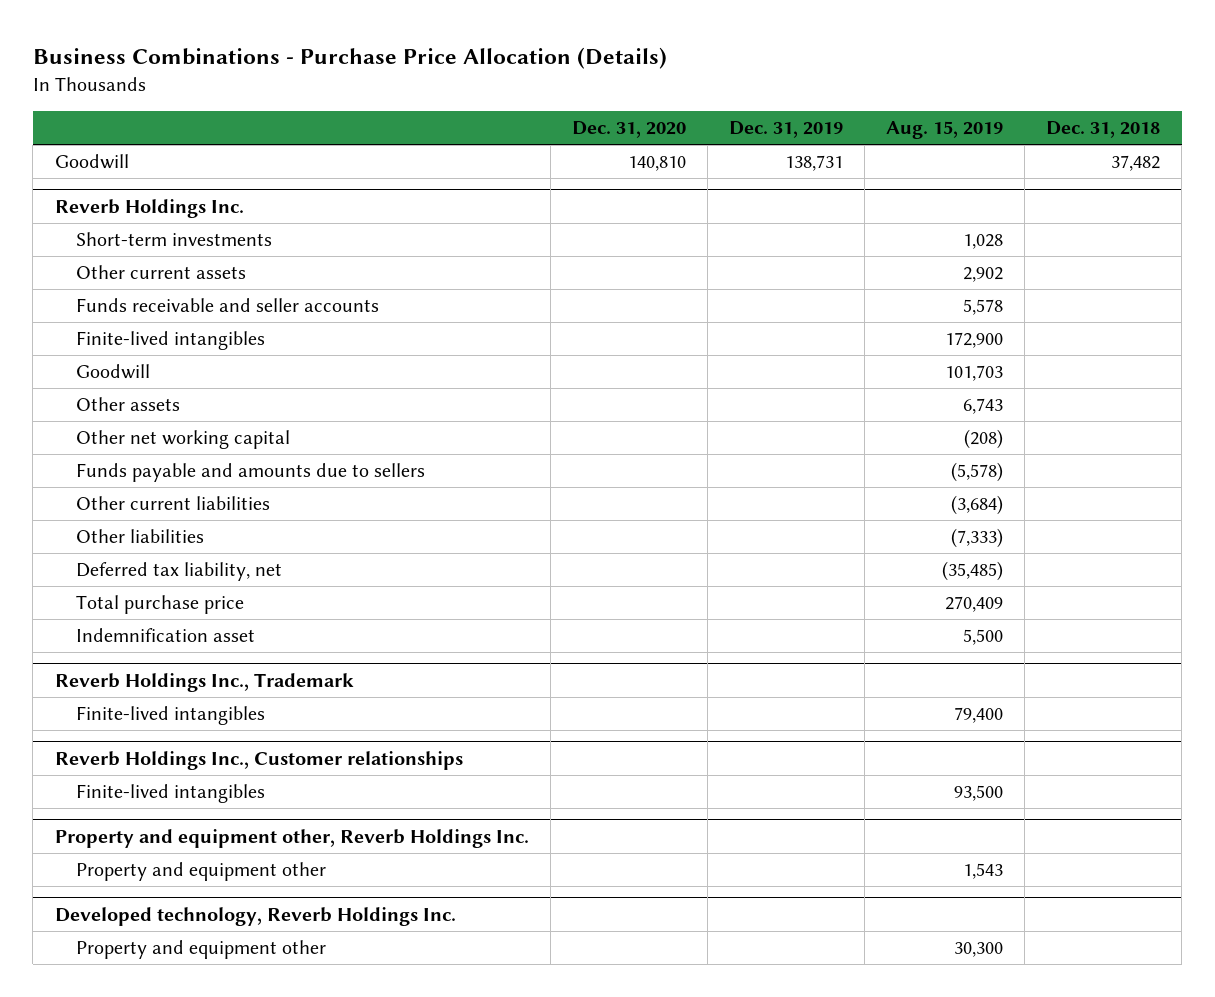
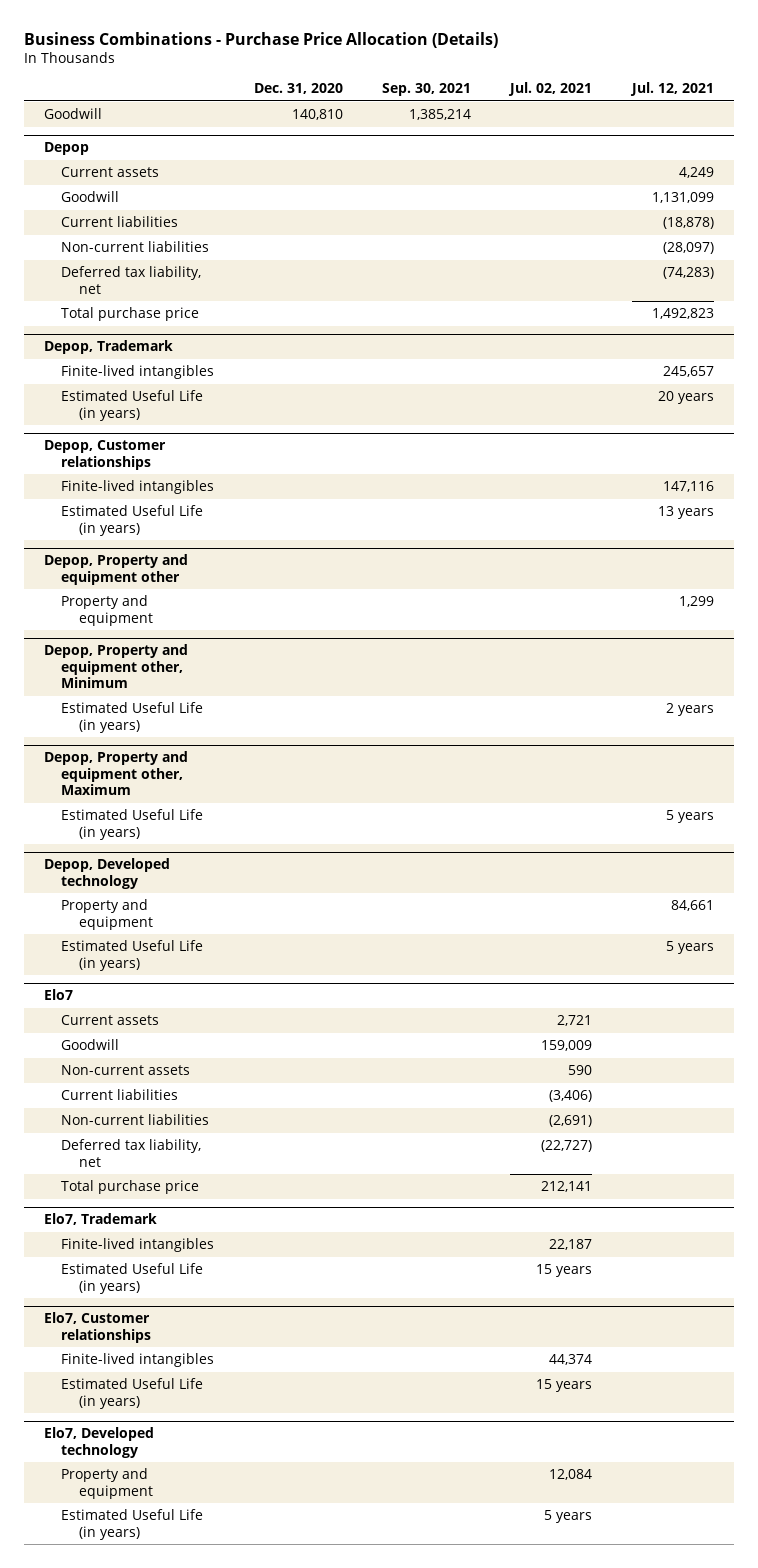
- | Dec. 31, 2020 | Dec. 31, 2019 | Aug. 15, 2019 | Dec. 31, 2018
+ | Dec. 31, 2020 | Sep. 30, 2021 | Jul. 02, 2021 | Jul. 12, 2021
- Reverb Holdings Inc.
- Short-term investments | | | 1,028 |
- Other current assets | | | 2,902 |
- Funds receivable and seller accounts | | | 5,578 |
- Finite-lived intangibles | | | 172,900 |
- Goodwill | | | 101,703 |
- Other assets | | | 6,743 |
- Other net working capital | | | (208) |
- Funds payable and amounts due to sellers | | | (5,578) |
- Other current liabilities | | | (3,684) |
- Other liabilities | | | (7,333) |
- Deferred tax liability, net | | | (35,485) |
- Total purchase price | | | 270,409 |
- Indemnification asset | | | 5,500 |
- Reverb Holdings Inc., Trademark
- Finite-lived intangibles | | | 79,400 |
- Reverb Holdings Inc., Customer relationships
- Finite-lived intangibles | | | 93,500 |
- Property and equipment other, Reverb Holdings Inc.
- Property and equipment other | | | 1,543 |
- Developed technology, Reverb Holdings Inc.
- Property and equipment other | | | 30,300 |
+ Depop
+ Current assets | | | | 4,249
+ Goodwill | | | | 1,131,099
+ Current liabilities | | | | (18,878)
+ Non-current liabilities | | | | (28,097)
+ Deferred tax liability, net | | | | (74,283)
+ Total purchase price | | | | 1,492,823
+ Depop, Trademark
+ Finite-lived intangibles | | | | 245,657
+ Estimated Useful Life (in years) | | | | 20 years
+ Depop, Customer relationships
+ Finite-lived intangibles | | | | 147,116
+ Estimated Useful Life (in years) | | | | 13 years
+ Depop, Property and equipment other
+ Property and equipment | | | | 1,299
+ Depop, Property and equipment other, Minimum
+ Estimated Useful Life (in years) | | | | 2 years
+ Depop, Property and equipment other, Maximum
+ Estimated Useful Life (in years) | | | | 5 years
+ Depop, Developed technology
+ Property and equipment | | | | 84,661
+ Estimated Useful Life (in years) | | | | 5 years
+ Elo7
+ Current assets | | | 2,721 |
+ Goodwill | | | 159,009 |
+ Non-current assets | | | 590 |
+ Current liabilities | | | (3,406) |
+ Non-current liabilities | | | (2,691) |
+ Deferred tax liability, net | | | (22,727) |
+ Total purchase price | | | 212,141 |
+ Elo7, Trademark
+ Finite-lived intangibles | | | 22,187 |
+ Estimated Useful Life (in years) | | | 15 years |
+ Elo7, Customer relationships
+ Finite-lived intangibles | | | 44,374 |
+ Estimated Useful Life (in years) | | | 15 years |
+ Elo7, Developed technology
+ Property and equipment | | | 12,084 |
+ Estimated Useful Life (in years) | | | 5 years |

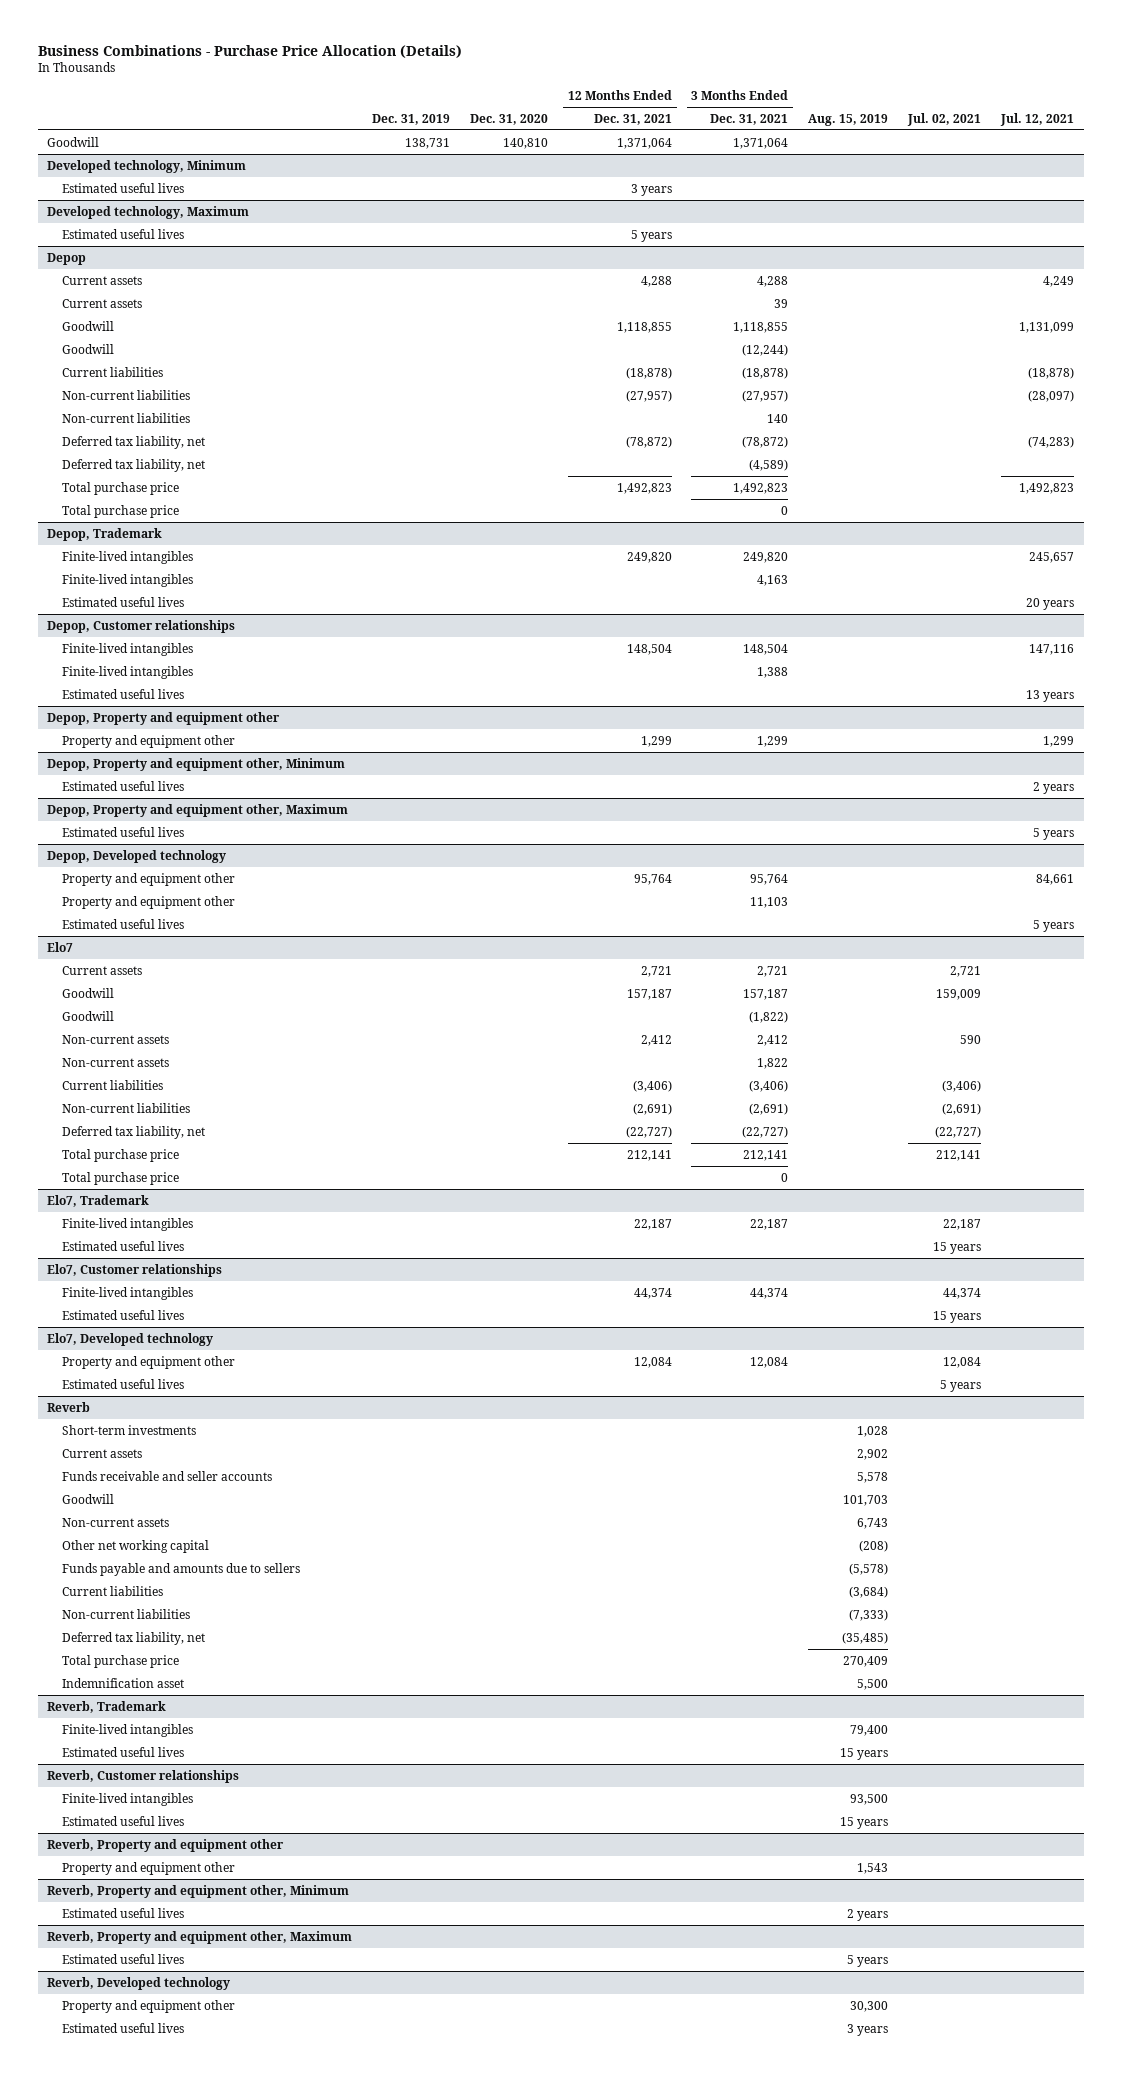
- | Dec. 31, 2020 | Sep. 30, 2021 | Jul. 02, 2021 | Jul. 12, 2021
+ | Dec. 31, 2019 | Dec. 31, 2020 | 12 Months Ended Dec. 31, 2021 | 3 Months Ended Dec. 31, 2021 | Aug. 15, 2019 | Jul. 02, 2021 | Jul. 12, 2021
+ Developed technology, Minimum
+ Estimated useful lives | | | 3 years | | | |
+ Developed technology, Maximum
+ Estimated useful lives | | | 5 years | | | |
@ Depop
+ Current assets | | | | 39 | | |
+ Goodwill | | | | (12,244) | | |
+ Non-current liabilities | | | | 140 | | |
+ Deferred tax liability, net | | | | (4,589) | | |
+ Total purchase price | | | | 0 | | |
@ Depop, Trademark
- Estimated Useful Life (in years) | | | | 20 years
+ Finite-lived intangibles | | | | 4,163 | | |
+ Estimated useful lives | | | | | | | 20 years
@ Depop, Customer relationships
- Estimated Useful Life (in years) | | | | 13 years
+ Finite-lived intangibles | | | | 1,388 | | |
+ Estimated useful lives | | | | | | | 13 years
@ Depop, Property and equipment other
- Property and equipment | | | | 1,299
+ Property and equipment other | | | 1,299 | 1,299 | | | 1,299
@ Depop, Property and equipment other, Minimum
- Estimated Useful Life (in years) | | | | 2 years
+ Estimated useful lives | | | | | | | 2 years
@ Depop, Property and equipment other, Maximum
- Estimated Useful Life (in years) | | | | 5 years
+ Estimated useful lives | | | | | | | 5 years
@ Depop, Developed technology
- Property and equipment | | | | 84,661
- Estimated Useful Life (in years) | | | | 5 years
+ Property and equipment other | | | 95,764 | 95,764 | | | 84,661
+ Property and equipment other | | | | 11,103 | | |
+ Estimated useful lives | | | | | | | 5 years
@ Elo7
+ Goodwill | | | | (1,822) | | |
+ Non-current assets | | | | 1,822 | | |
+ Total purchase price | | | | 0 | | |
@ Elo7, Trademark
- Estimated Useful Life (in years) | | | 15 years |
+ Estimated useful lives | | | | | | 15 years |
@ Elo7, Customer relationships
- Estimated Useful Life (in years) | | | 15 years |
+ Estimated useful lives | | | | | | 15 years |
@ Elo7, Developed technology
- Property and equipment | | | 12,084 |
- Estimated Useful Life (in years) | | | 5 years |
+ Property and equipment other | | | 12,084 | 12,084 | | 12,084 |
+ Estimated useful lives | | | | | | 5 years |
+ Reverb
+ Short-term investments | | | | | 1,028 | |
+ Current assets | | | | | 2,902 | |
+ Funds receivable and seller accounts | | | | | 5,578 | |
+ Goodwill | | | | | 101,703 | |
+ Non-current assets | | | | | 6,743 | |
+ Other net working capital | | | | | (208) | |
+ Funds payable and amounts due to sellers | | | | | (5,578) | |
+ Current liabilities | | | | | (3,684) | |
+ Non-current liabilities | | | | | (7,333) | |
+ Deferred tax liability, net | | | | | (35,485) | |
+ Total purchase price | | | | | 270,409 | |
+ Indemnification asset | | | | | 5,500 | |
+ Reverb, Trademark
+ Finite-lived intangibles | | | | | 79,400 | |
+ Estimated useful lives | | | | | 15 years | |
+ Reverb, Customer relationships
+ Finite-lived intangibles | | | | | 93,500 | |
+ Estimated useful lives | | | | | 15 years | |
+ Reverb, Property and equipment other
+ Property and equipment other | | | | | 1,543 | |
+ Reverb, Property and equipment other, Minimum
+ Estimated useful lives | | | | | 2 years | |
+ Reverb, Property and equipment other, Maximum
+ Estimated useful lives | | | | | 5 years | |
+ Reverb, Developed technology
+ Property and equipment other | | | | | 30,300 | |
+ Estimated useful lives | | | | | 3 years | |

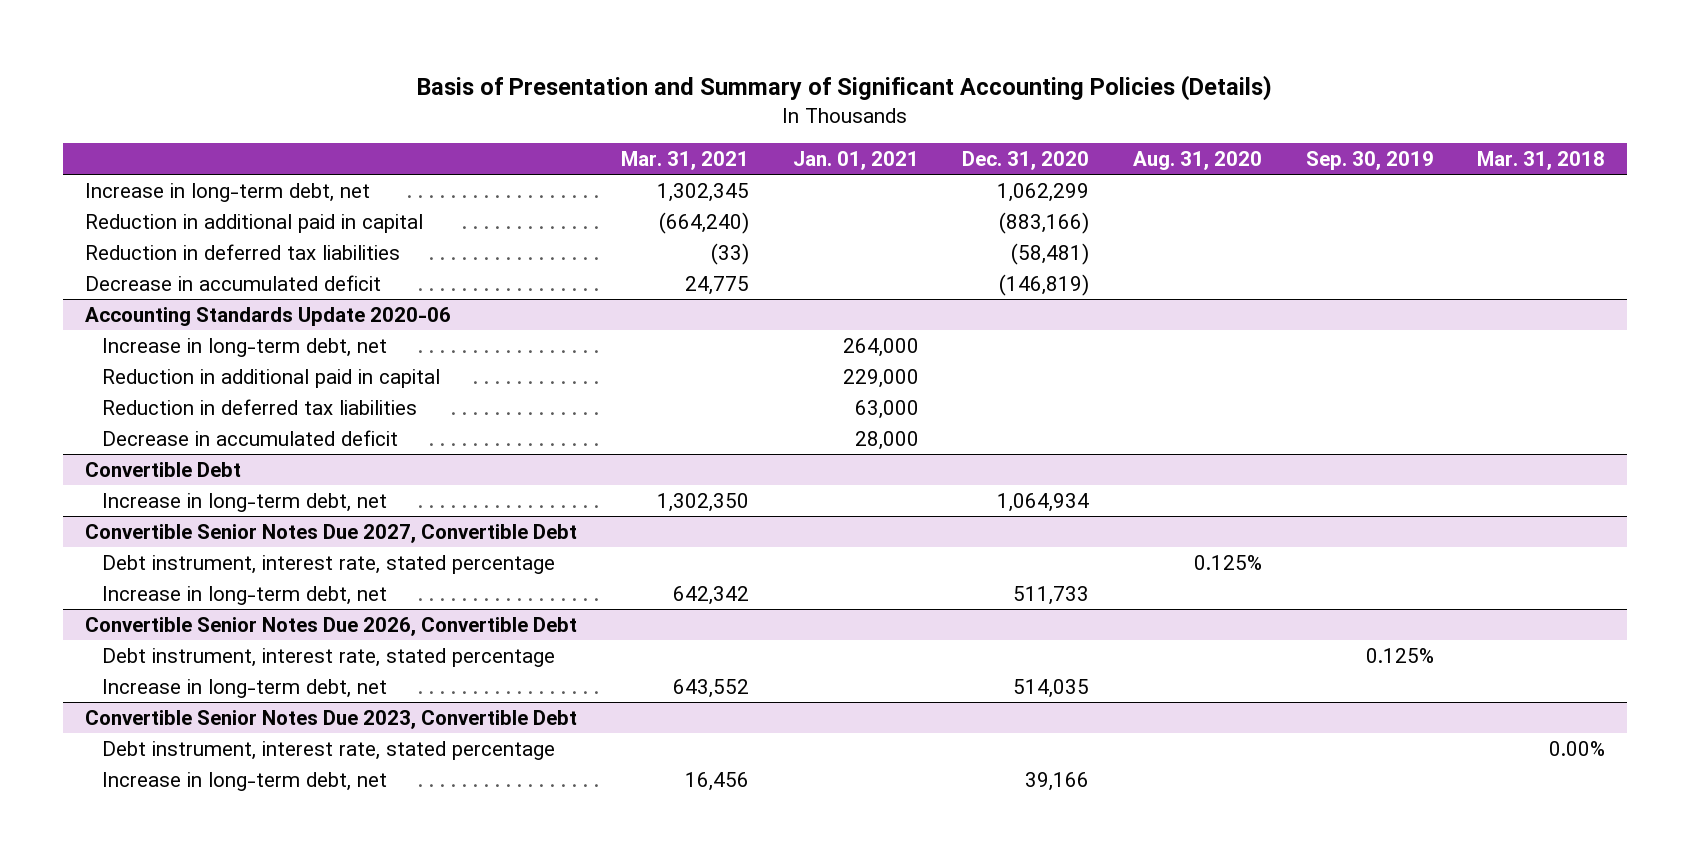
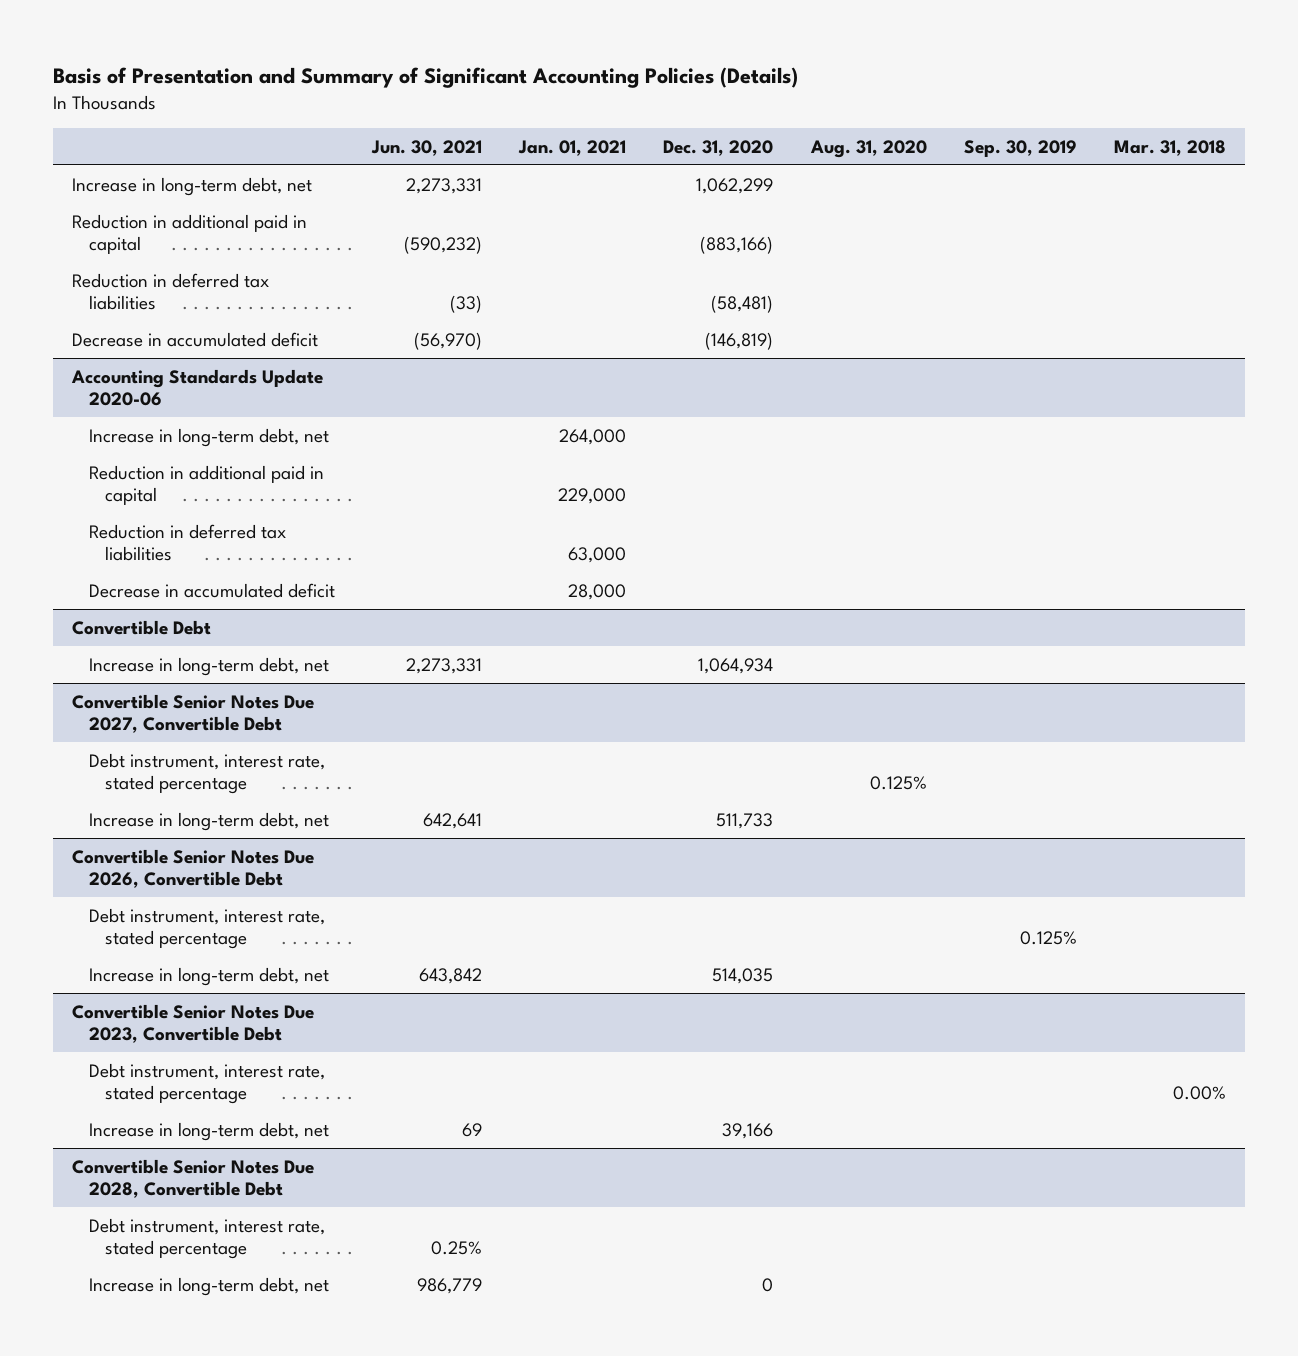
- | Mar. 31, 2021 | Jan. 01, 2021 | Dec. 31, 2020 | Aug. 31, 2020 | Sep. 30, 2019 | Mar. 31, 2018
+ | Jun. 30, 2021 | Jan. 01, 2021 | Dec. 31, 2020 | Aug. 31, 2020 | Sep. 30, 2019 | Mar. 31, 2018
+ Convertible Senior Notes Due 2028, Convertible Debt
+ Debt instrument, interest rate, stated percentage | 0.25% | | | | |
+ Increase in long-term debt, net | 986,779 | | 0 | | |

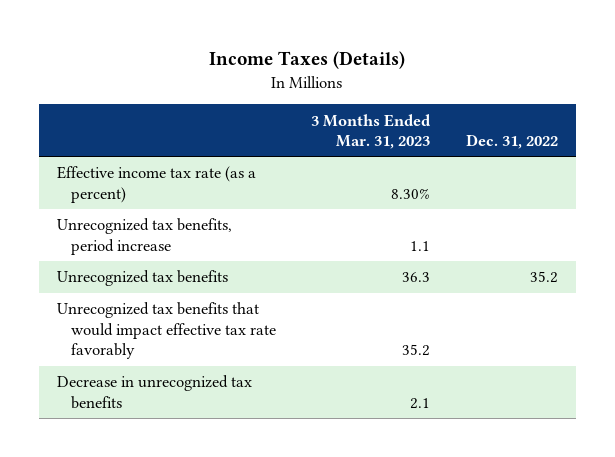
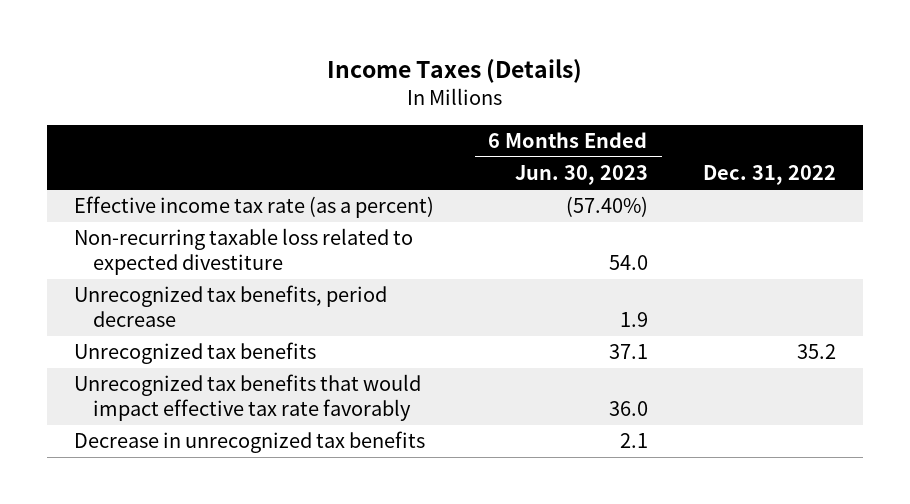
- | 3 Months Ended Mar. 31, 2023 | Dec. 31, 2022
+ | 6 Months Ended Jun. 30, 2023 | Dec. 31, 2022
- Unrecognized tax benefits, period increase | 1.1 |
+ Non-recurring taxable loss related to expected divestiture | 54.0 |
+ Unrecognized tax benefits, period decrease | 1.9 |

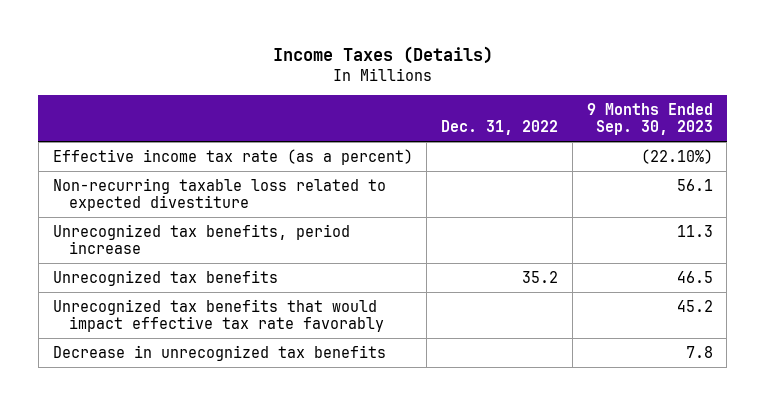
- | 6 Months Ended Jun. 30, 2023 | Dec. 31, 2022
+ | Dec. 31, 2022 | 9 Months Ended Sep. 30, 2023
- Unrecognized tax benefits, period decrease | 1.9 |
+ Unrecognized tax benefits, period increase | | 11.3

